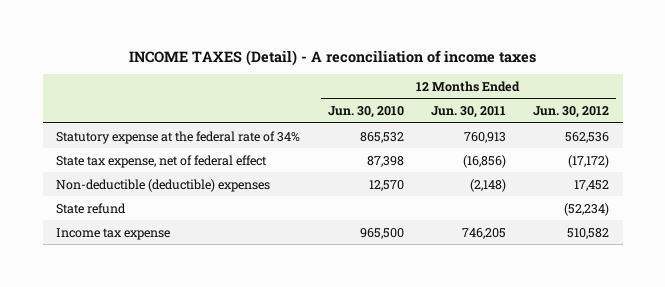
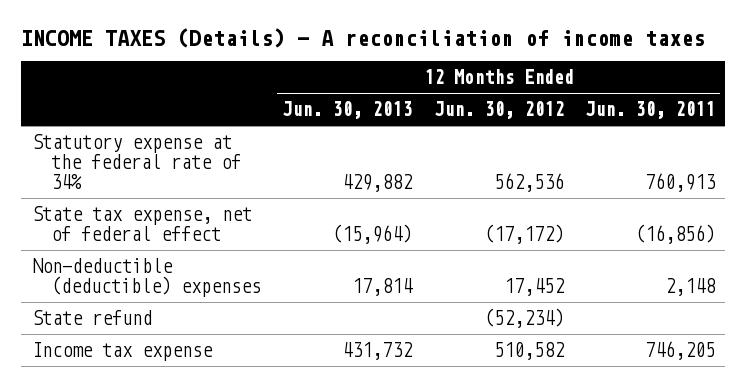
- INCOME TAXES (Detail) - A reconciliation of income taxes
+ INCOME TAXES (Details) - A reconciliation of income taxes
- | 12 Months Ended Jun. 30, 2010 | 12 Months Ended Jun. 30, 2011 | 12 Months Ended Jun. 30, 2012
+ | 12 Months Ended Jun. 30, 2013 | 12 Months Ended Jun. 30, 2012 | 12 Months Ended Jun. 30, 2011
- Non-deductible (deductible) expenses | 12,570 | (2,148) | 17,452
+ Non-deductible (deductible) expenses | 17,814 | 17,452 | 2,148

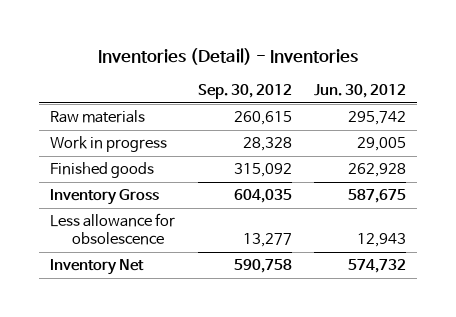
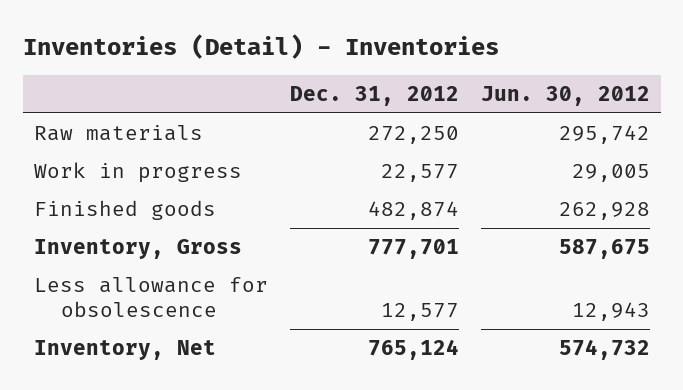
- | Sep. 30, 2012 | Jun. 30, 2012
+ | Dec. 31, 2012 | Jun. 30, 2012
- Inventory Gross | 604,035 | 587,675
+ Inventory, Gross | 777,701 | 587,675
- Inventory Net | 590,758 | 574,732
+ Inventory, Net | 765,124 | 574,732

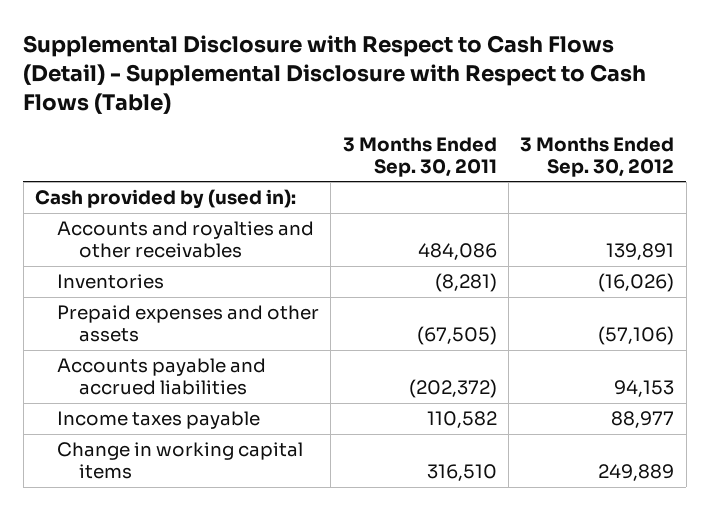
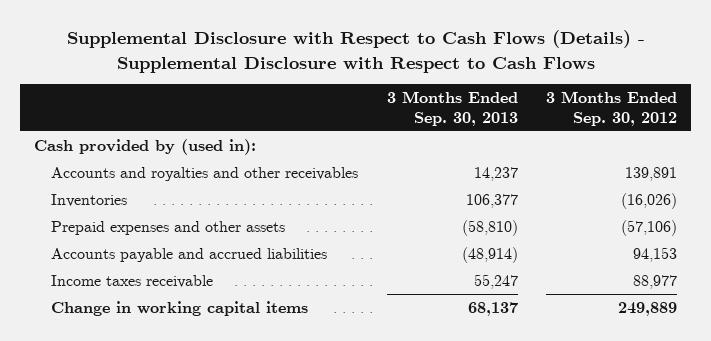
- Supplemental Disclosure with Respect to Cash Flows (Detail) - Supplemental Disclosure with Respect to Cash Flows (Table)
+ Supplemental Disclosure with Respect to Cash Flows (Details) - Supplemental Disclosure with Respect to Cash Flows
- | 3 Months Ended Sep. 30, 2011 | 3 Months Ended Sep. 30, 2012
+ | 3 Months Ended Sep. 30, 2013 | 3 Months Ended Sep. 30, 2012
- Income taxes payable | 110,582 | 88,977
+ Income taxes receivable | 55,247 | 88,977

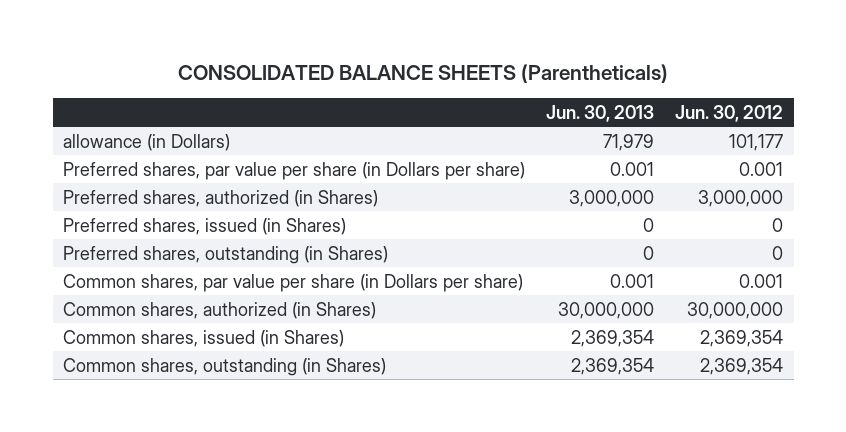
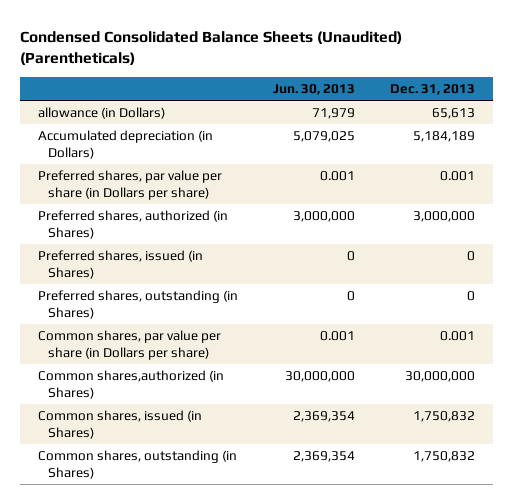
- CONSOLIDATED BALANCE SHEETS (Parentheticals)
+ Condensed Consolidated Balance Sheets (Unaudited) (Parentheticals)
- | Jun. 30, 2013 | Jun. 30, 2012
+ | Jun. 30, 2013 | Dec. 31, 2013
+ Accumulated depreciation (in Dollars) | 5,079,025 | 5,184,189
- Common shares, authorized (in Shares) | 30,000,000 | 30,000,000
+ Common shares,authorized (in Shares) | 30,000,000 | 30,000,000

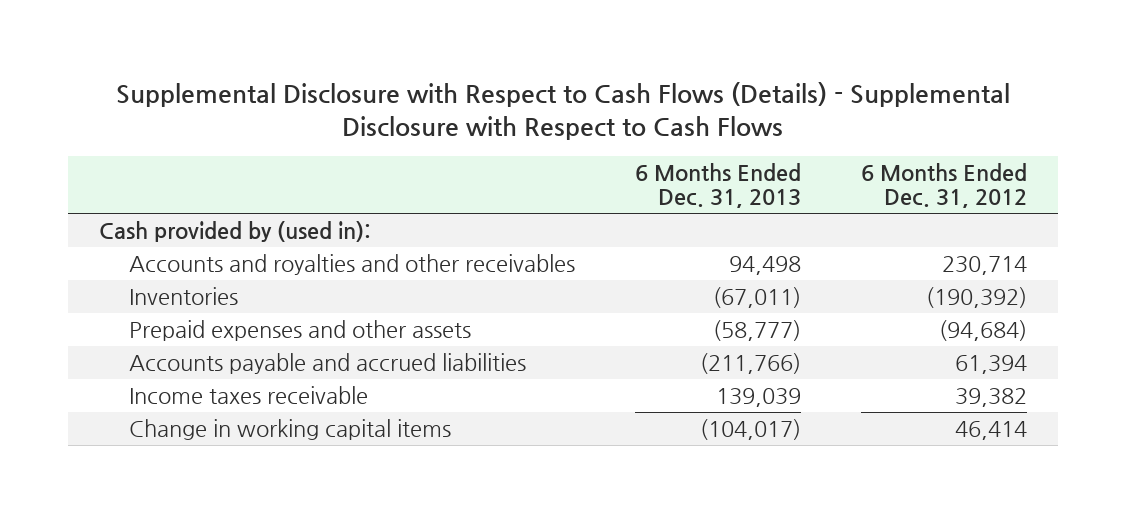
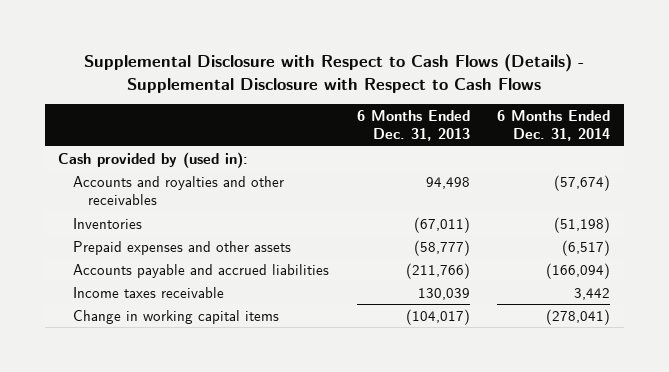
- | 6 Months Ended Dec. 31, 2013 | 6 Months Ended Dec. 31, 2012
+ | 6 Months Ended Dec. 31, 2013 | 6 Months Ended Dec. 31, 2014
- Income taxes receivable | 139,039 | 39,382
+ Income taxes receivable | 130,039 | 3,442

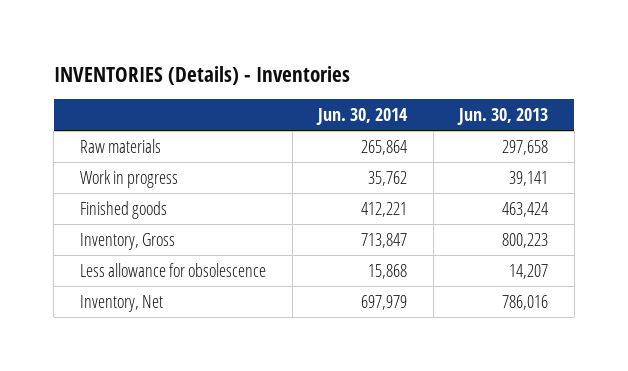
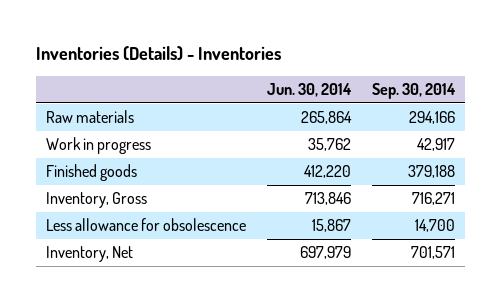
- INVENTORIES (Details) - Inventories
+ Inventories (Details) - Inventories
- | Jun. 30, 2014 | Jun. 30, 2013
+ | Jun. 30, 2014 | Sep. 30, 2014
- Finished goods | 412,221 | 463,424
- Inventory, Gross | 713,847 | 800,223
- Less allowance for obsolescence | 15,868 | 14,207
+ Finished goods | 412,220 | 379,188
+ Inventory, Gross | 713,846 | 716,271
+ Less allowance for obsolescence | 15,867 | 14,700

